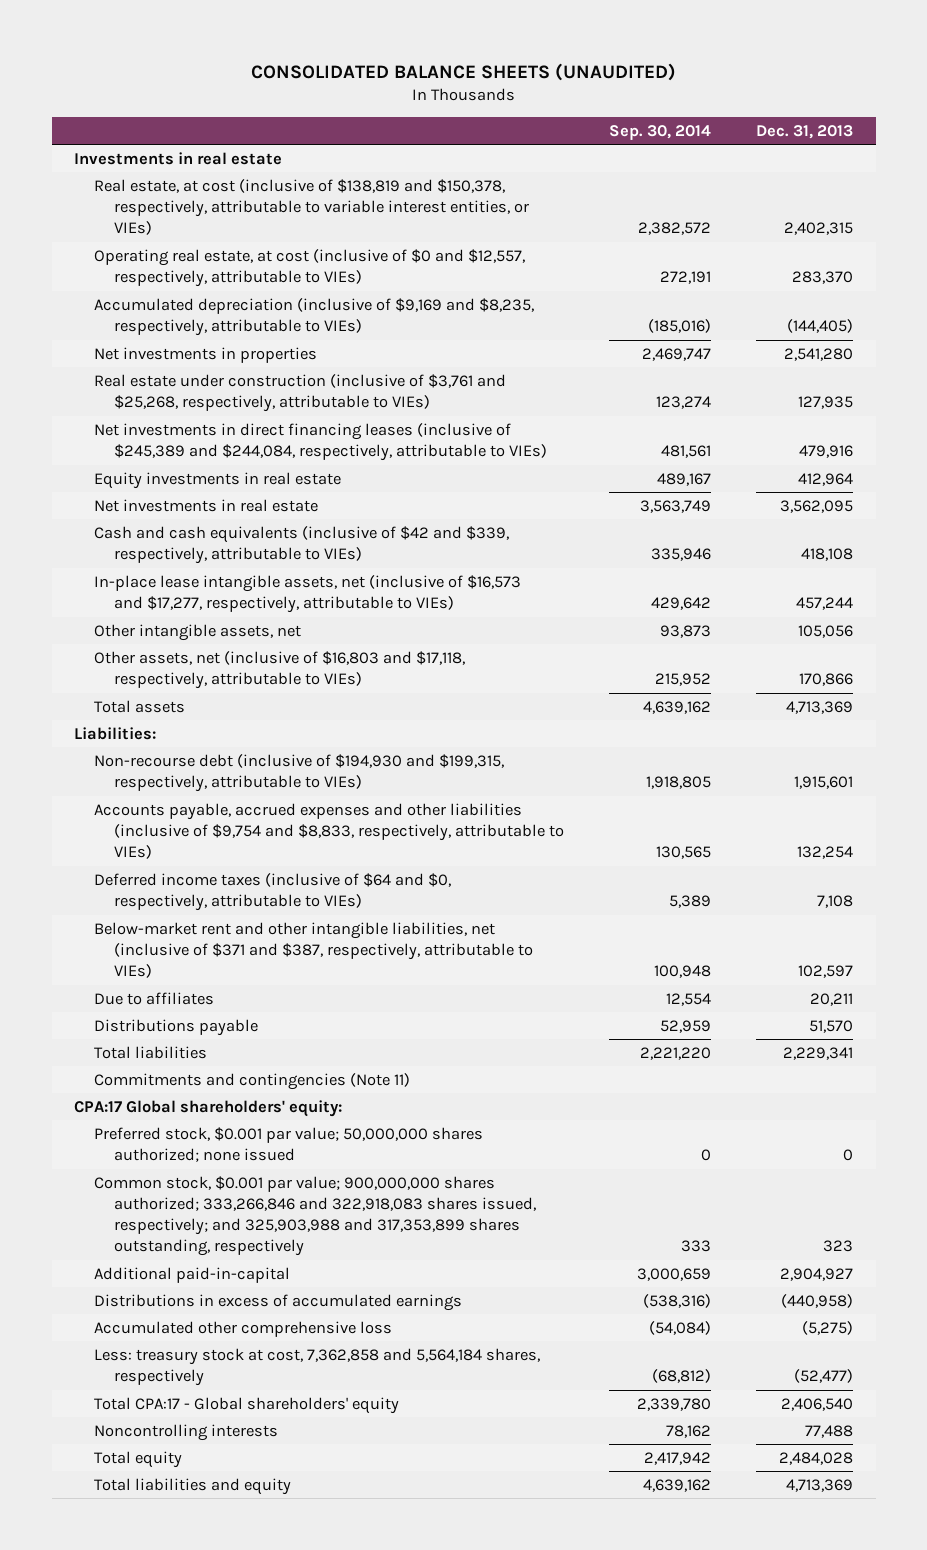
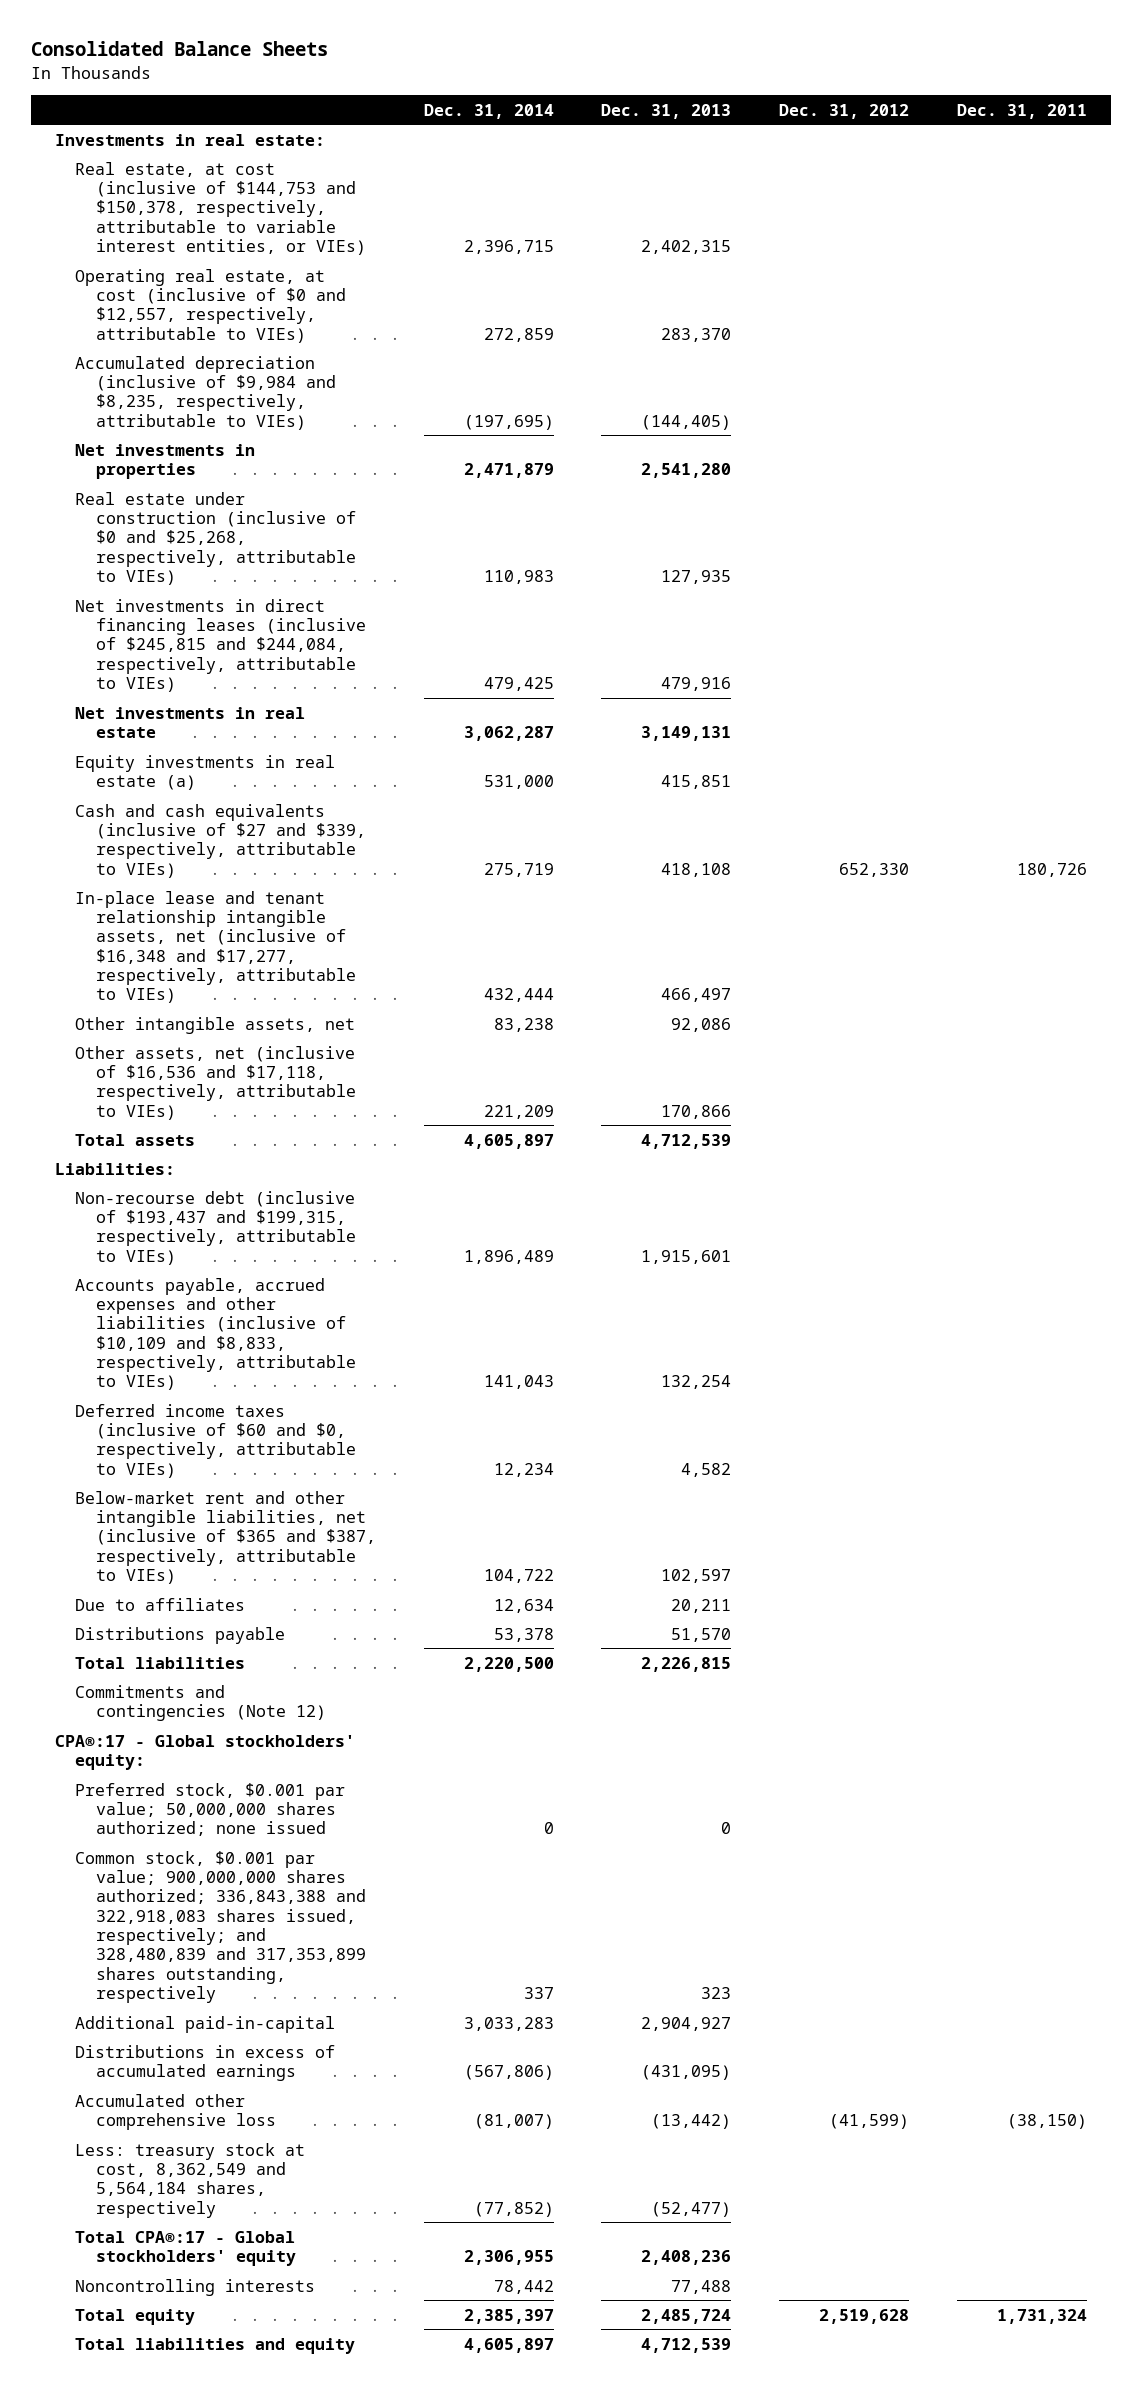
- CONSOLIDATED BALANCE SHEETS (UNAUDITED)
+ Consolidated Balance Sheets
- | Sep. 30, 2014 | Dec. 31, 2013
+ | Dec. 31, 2014 | Dec. 31, 2013 | Dec. 31, 2012 | Dec. 31, 2011
- Investments in real estate
- Real estate, at cost (inclusive of $138,819 and $150,378, respectively, attributable to variable interest entities, or VIEs) | 2,382,572 | 2,402,315
+ Investments in real estate:
+ Real estate, at cost (inclusive of $144,753 and $150,378, respectively, attributable to variable interest entities, or VIEs) | 2,396,715 | 2,402,315 | |
- Accumulated depreciation (inclusive of $9,169 and $8,235, respectively, attributable to VIEs) | (185,016) | (144,405)
+ Accumulated depreciation (inclusive of $9,984 and $8,235, respectively, attributable to VIEs) | (197,695) | (144,405) | |
- Real estate under construction (inclusive of $3,761 and $25,268, respectively, attributable to VIEs) | 123,274 | 127,935
- Net investments in direct financing leases (inclusive of $245,389 and $244,084, respectively, attributable to VIEs) | 481,561 | 479,916
- Equity investments in real estate | 489,167 | 412,964
- Net investments in real estate | 3,563,749 | 3,562,095
- Cash and cash equivalents (inclusive of $42 and $339, respectively, attributable to VIEs) | 335,946 | 418,108
- In-place lease intangible assets, net (inclusive of $16,573 and $17,277, respectively, attributable to VIEs) | 429,642 | 457,244
- Other intangible assets, net | 93,873 | 105,056
- Other assets, net (inclusive of $16,803 and $17,118, respectively, attributable to VIEs) | 215,952 | 170,866
- Total assets | 4,639,162 | 4,713,369
+ Real estate under construction (inclusive of $0 and $25,268, respectively, attributable to VIEs) | 110,983 | 127,935 | |
+ Net investments in direct financing leases (inclusive of $245,815 and $244,084, respectively, attributable to VIEs) | 479,425 | 479,916 | |
+ Net investments in real estate | 3,062,287 | 3,149,131 | |
+ Equity investments in real estate (a) | 531,000 | 415,851 | |
+ Cash and cash equivalents (inclusive of $27 and $339, respectively, attributable to VIEs) | 275,719 | 418,108 | 652,330 | 180,726
+ In-place lease and tenant relationship intangible assets, net (inclusive of $16,348 and $17,277, respectively, attributable to VIEs) | 432,444 | 466,497 | |
+ Other intangible assets, net | 83,238 | 92,086 | |
+ Other assets, net (inclusive of $16,536 and $17,118, respectively, attributable to VIEs) | 221,209 | 170,866 | |
+ Total assets | 4,605,897 | 4,712,539 | |
- Non-recourse debt (inclusive of $194,930 and $199,315, respectively, attributable to VIEs) | 1,918,805 | 1,915,601
- Accounts payable, accrued expenses and other liabilities (inclusive of $9,754 and $8,833, respectively, attributable to VIEs) | 130,565 | 132,254
- Deferred income taxes (inclusive of $64 and $0, respectively, attributable to VIEs) | 5,389 | 7,108
- Below-market rent and other intangible liabilities, net (inclusive of $371 and $387, respectively, attributable to VIEs) | 100,948 | 102,597
+ Non-recourse debt (inclusive of $193,437 and $199,315, respectively, attributable to VIEs) | 1,896,489 | 1,915,601 | |
+ Accounts payable, accrued expenses and other liabilities (inclusive of $10,109 and $8,833, respectively, attributable to VIEs) | 141,043 | 132,254 | |
+ Deferred income taxes (inclusive of $60 and $0, respectively, attributable to VIEs) | 12,234 | 4,582 | |
+ Below-market rent and other intangible liabilities, net (inclusive of $365 and $387, respectively, attributable to VIEs) | 104,722 | 102,597 | |
- Total liabilities | 2,221,220 | 2,229,341
- Commitments and contingencies (Note 11)
- CPA:17 Global shareholders' equity:
+ Total liabilities | 2,220,500 | 2,226,815 | |
+ Commitments and contingencies (Note 12)
+ CPA®:17 - Global stockholders' equity:
- Common stock, $0.001 par value; 900,000,000 shares authorized; 333,266,846 and 322,918,083 shares issued, respectively; and 325,903,988 and 317,353,899 shares outstanding, respectively | 333 | 323
+ Common stock, $0.001 par value; 900,000,000 shares authorized; 336,843,388 and 322,918,083 shares issued, respectively; and 328,480,839 and 317,353,899 shares outstanding, respectively | 337 | 323 | |
- Distributions in excess of accumulated earnings | (538,316) | (440,958)
- Accumulated other comprehensive loss | (54,084) | (5,275)
- Less: treasury stock at cost, 7,362,858 and 5,564,184 shares, respectively | (68,812) | (52,477)
- Total CPA:17 - Global shareholders' equity | 2,339,780 | 2,406,540
+ Distributions in excess of accumulated earnings | (567,806) | (431,095) | |
+ Accumulated other comprehensive loss | (81,007) | (13,442) | (41,599) | (38,150)
+ Less: treasury stock at cost, 8,362,549 and 5,564,184 shares, respectively | (77,852) | (52,477) | |
+ Total CPA®:17 - Global stockholders' equity | 2,306,955 | 2,408,236 | |
- Total equity | 2,417,942 | 2,484,028
- Total liabilities and equity | 4,639,162 | 4,713,369
+ Total equity | 2,385,397 | 2,485,724 | 2,519,628 | 1,731,324
+ Total liabilities and equity | 4,605,897 | 4,712,539 | |

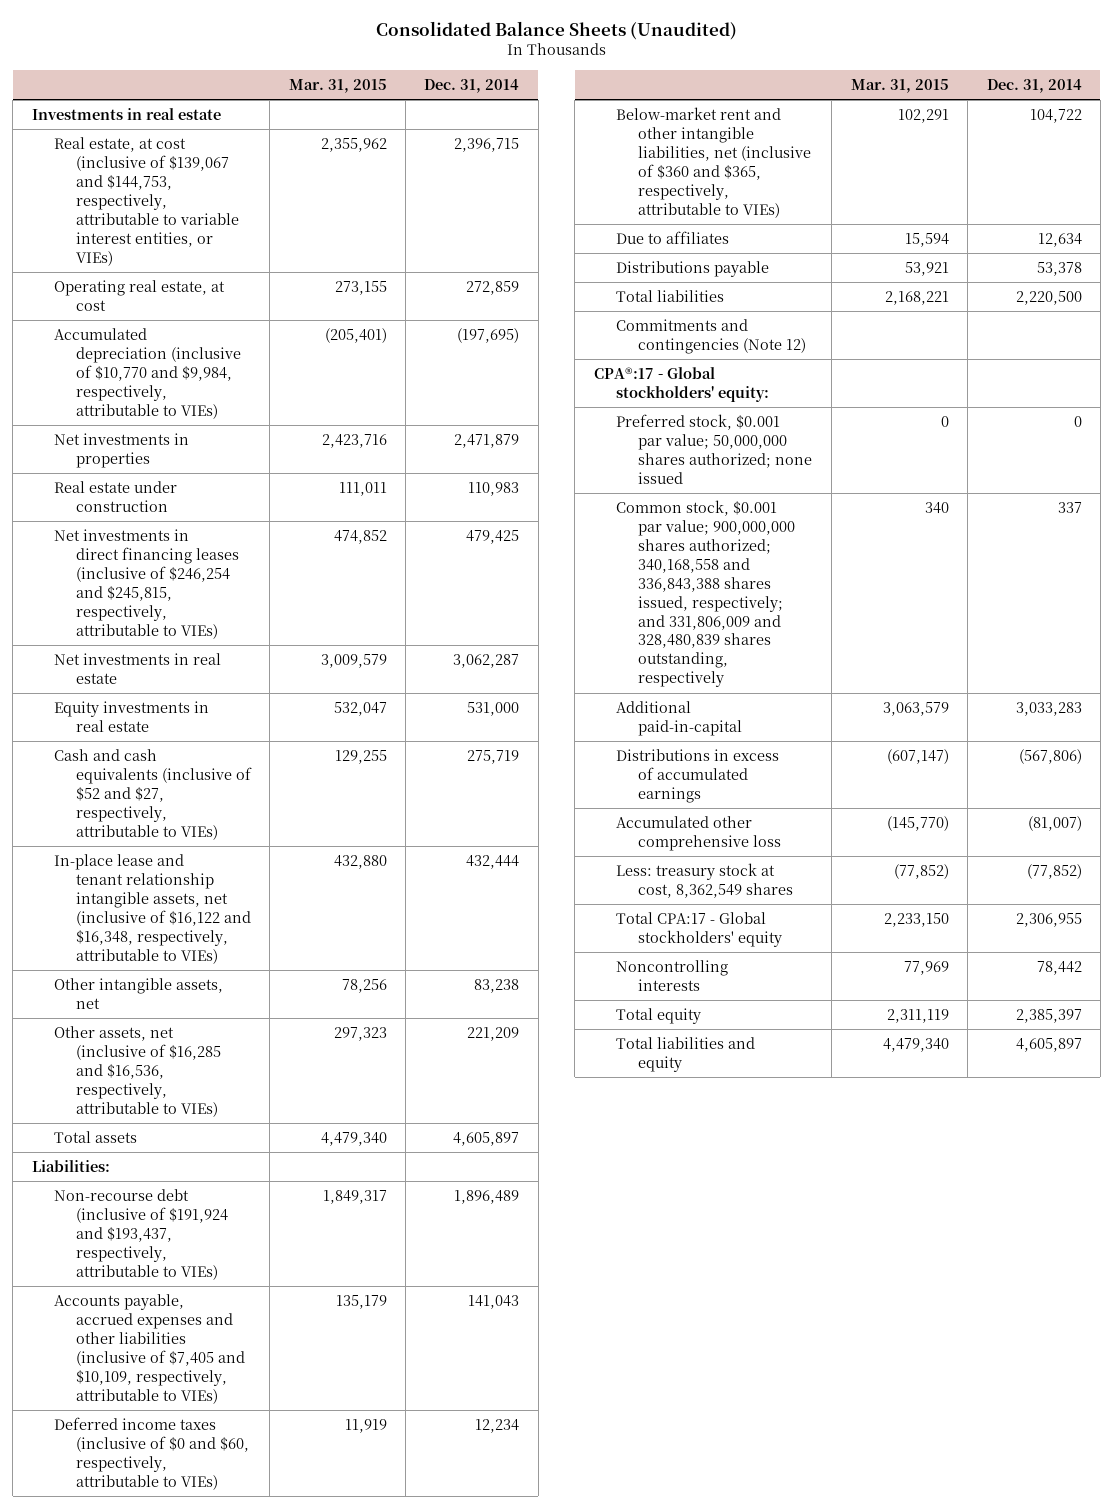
- Consolidated Balance Sheets
+ Consolidated Balance Sheets (Unaudited)
- | Dec. 31, 2014 | Dec. 31, 2013 | Dec. 31, 2012 | Dec. 31, 2011
+ | Mar. 31, 2015 | Dec. 31, 2014
- Investments in real estate:
- Real estate, at cost (inclusive of $144,753 and $150,378, respectively, attributable to variable interest entities, or VIEs) | 2,396,715 | 2,402,315 | |
- Operating real estate, at cost (inclusive of $0 and $12,557, respectively, attributable to VIEs) | 272,859 | 283,370 | |
- Accumulated depreciation (inclusive of $9,984 and $8,235, respectively, attributable to VIEs) | (197,695) | (144,405) | |
+ Investments in real estate
+ Real estate, at cost (inclusive of $139,067 and $144,753, respectively, attributable to variable interest entities, or VIEs) | 2,355,962 | 2,396,715
+ Operating real estate, at cost | 273,155 | 272,859
+ Accumulated depreciation (inclusive of $10,770 and $9,984, respectively, attributable to VIEs) | (205,401) | (197,695)
- Real estate under construction (inclusive of $0 and $25,268, respectively, attributable to VIEs) | 110,983 | 127,935 | |
- Net investments in direct financing leases (inclusive of $245,815 and $244,084, respectively, attributable to VIEs) | 479,425 | 479,916 | |
+ Real estate under construction | 111,011 | 110,983
+ Net investments in direct financing leases (inclusive of $246,254 and $245,815, respectively, attributable to VIEs) | 474,852 | 479,425
- Equity investments in real estate (a) | 531,000 | 415,851 | |
- Cash and cash equivalents (inclusive of $27 and $339, respectively, attributable to VIEs) | 275,719 | 418,108 | 652,330 | 180,726
- In-place lease and tenant relationship intangible assets, net (inclusive of $16,348 and $17,277, respectively, attributable to VIEs) | 432,444 | 466,497 | |
+ Equity investments in real estate | 532,047 | 531,000
+ Cash and cash equivalents (inclusive of $52 and $27, respectively, attributable to VIEs) | 129,255 | 275,719
+ In-place lease and tenant relationship intangible assets, net (inclusive of $16,122 and $16,348, respectively, attributable to VIEs) | 432,880 | 432,444
- Other assets, net (inclusive of $16,536 and $17,118, respectively, attributable to VIEs) | 221,209 | 170,866 | |
+ Other assets, net (inclusive of $16,285 and $16,536, respectively, attributable to VIEs) | 297,323 | 221,209
- Non-recourse debt (inclusive of $193,437 and $199,315, respectively, attributable to VIEs) | 1,896,489 | 1,915,601 | |
- Accounts payable, accrued expenses and other liabilities (inclusive of $10,109 and $8,833, respectively, attributable to VIEs) | 141,043 | 132,254 | |
- Deferred income taxes (inclusive of $60 and $0, respectively, attributable to VIEs) | 12,234 | 4,582 | |
- Below-market rent and other intangible liabilities, net (inclusive of $365 and $387, respectively, attributable to VIEs) | 104,722 | 102,597 | |
+ Non-recourse debt (inclusive of $191,924 and $193,437, respectively, attributable to VIEs) | 1,849,317 | 1,896,489
+ Accounts payable, accrued expenses and other liabilities (inclusive of $7,405 and $10,109, respectively, attributable to VIEs) | 135,179 | 141,043
+ Deferred income taxes (inclusive of $0 and $60, respectively, attributable to VIEs) | 11,919 | 12,234
+ Below-market rent and other intangible liabilities, net (inclusive of $360 and $365, respectively, attributable to VIEs) | 102,291 | 104,722
- Common stock, $0.001 par value; 900,000,000 shares authorized; 336,843,388 and 322,918,083 shares issued, respectively; and 328,480,839 and 317,353,899 shares outstanding, respectively | 337 | 323 | |
+ Common stock, $0.001 par value; 900,000,000 shares authorized; 340,168,558 and 336,843,388 shares issued, respectively; and 331,806,009 and 328,480,839 shares outstanding, respectively | 340 | 337
- Less: treasury stock at cost, 8,362,549 and 5,564,184 shares, respectively | (77,852) | (52,477) | |
- Total CPA®:17 - Global stockholders' equity | 2,306,955 | 2,408,236 | |
+ Less: treasury stock at cost, 8,362,549 shares | (77,852) | (77,852)
+ Total CPA:17 - Global stockholders' equity | 2,233,150 | 2,306,955

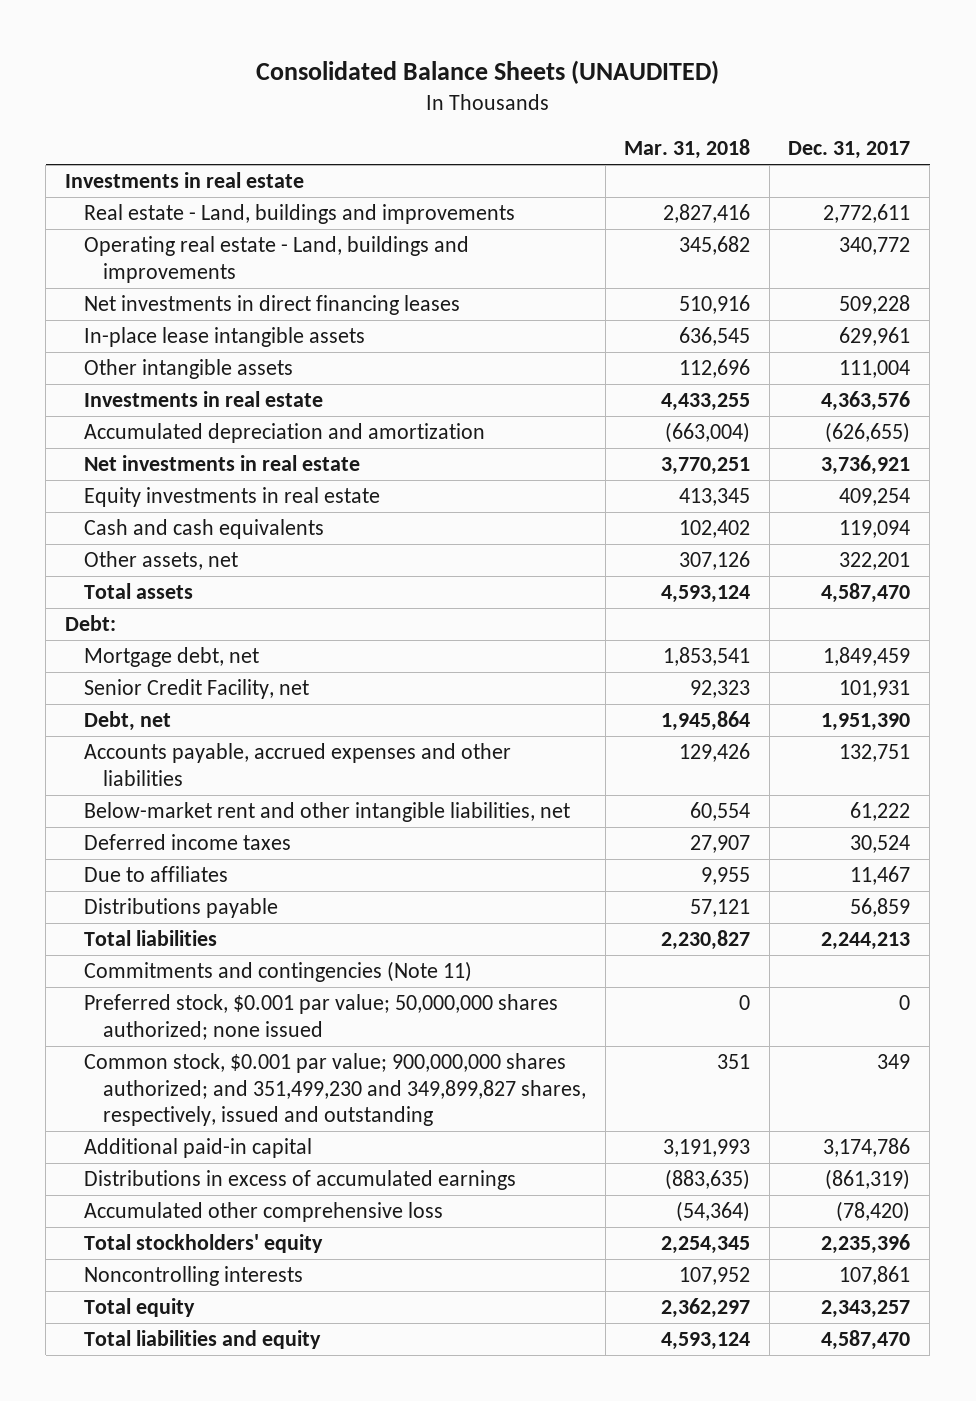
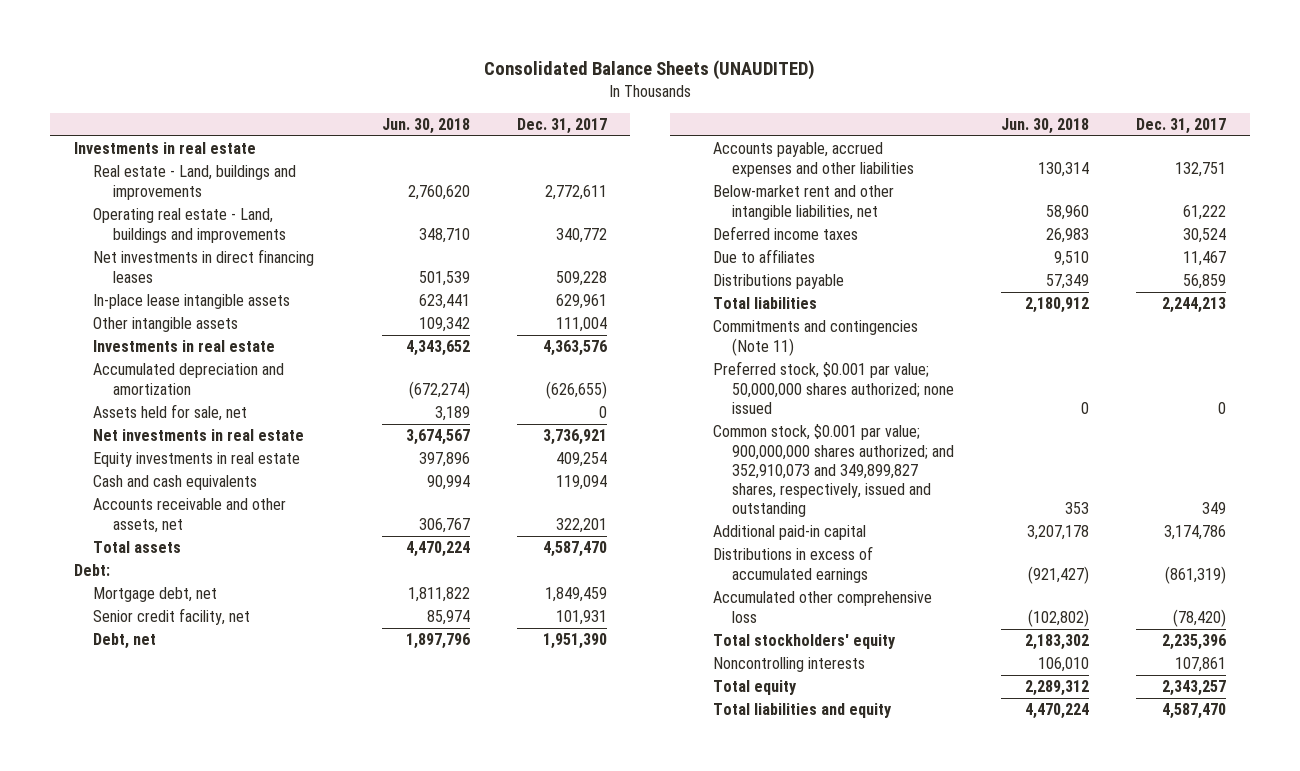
- | Mar. 31, 2018 | Dec. 31, 2017
+ | Jun. 30, 2018 | Dec. 31, 2017
+ Assets held for sale, net | 3,189 | 0
- Other assets, net | 307,126 | 322,201
+ Accounts receivable and other assets, net | 306,767 | 322,201
- Senior Credit Facility, net | 92,323 | 101,931
+ Senior credit facility, net | 85,974 | 101,931
- Common stock, $0.001 par value; 900,000,000 shares authorized; and 351,499,230 and 349,899,827 shares, respectively, issued and outstanding | 351 | 349
+ Common stock, $0.001 par value; 900,000,000 shares authorized; and 352,910,073 and 349,899,827 shares, respectively, issued and outstanding | 353 | 349

